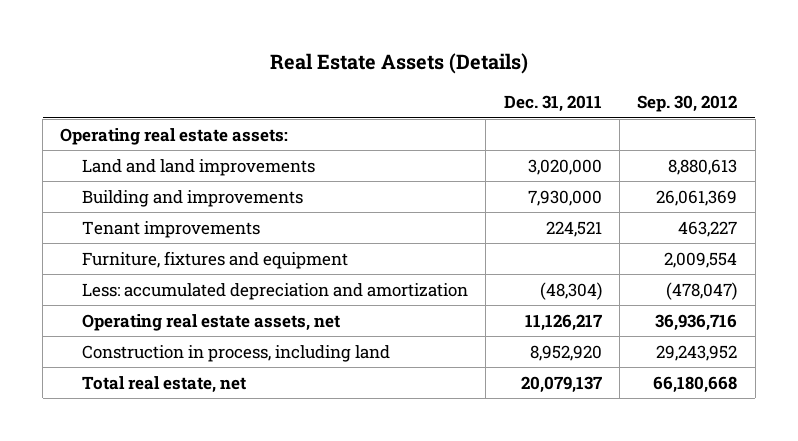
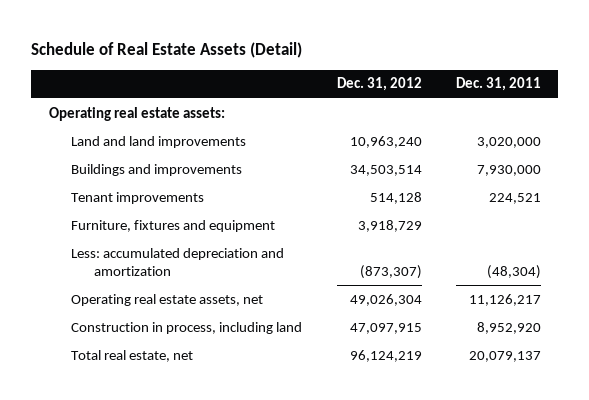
- Real Estate Assets (Details)
+ Schedule of Real Estate Assets (Detail)
- | Dec. 31, 2011 | Sep. 30, 2012
+ | Dec. 31, 2012 | Dec. 31, 2011
- Building and improvements | 7,930,000 | 26,061,369
+ Buildings and improvements | 34,503,514 | 7,930,000

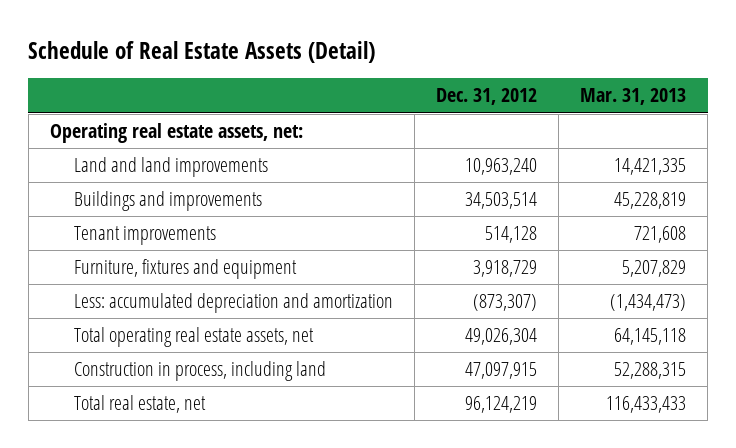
- | Dec. 31, 2012 | Dec. 31, 2011
+ | Dec. 31, 2012 | Mar. 31, 2013
- Operating real estate assets:
+ Operating real estate assets, net:
- Operating real estate assets, net | 49,026,304 | 11,126,217
+ Total operating real estate assets, net | 49,026,304 | 64,145,118

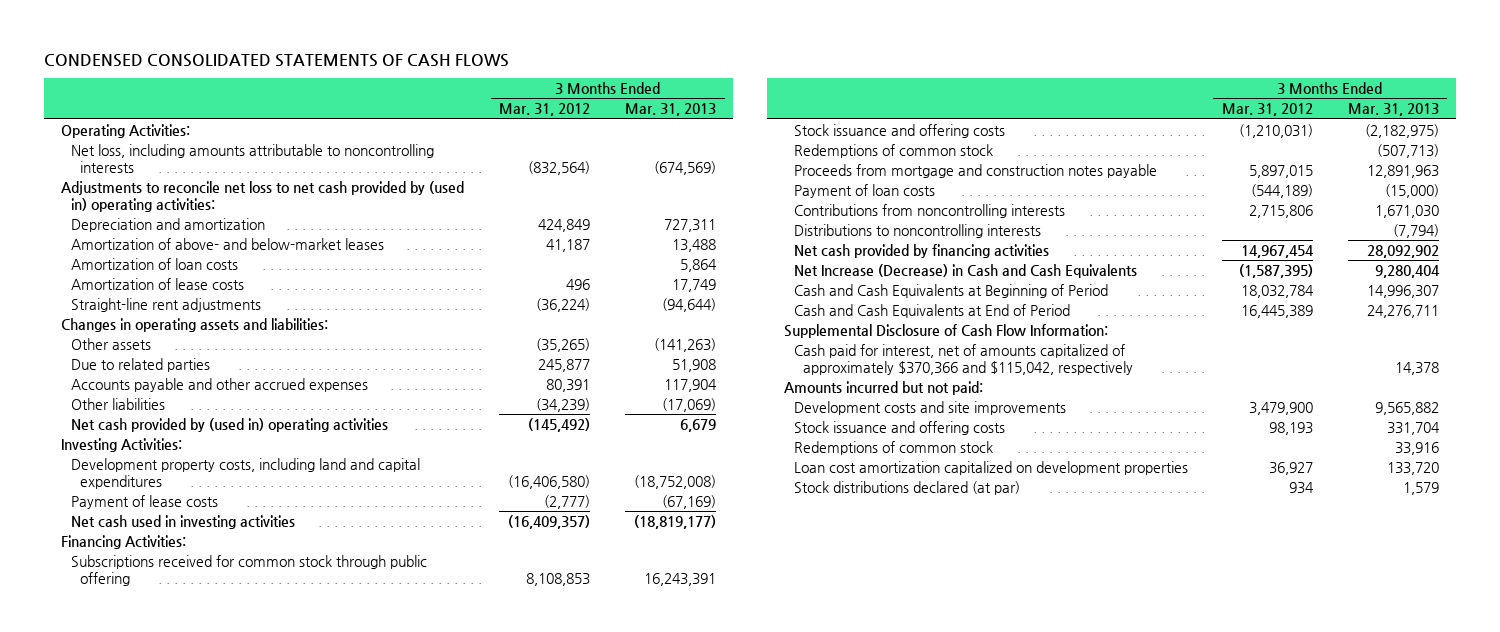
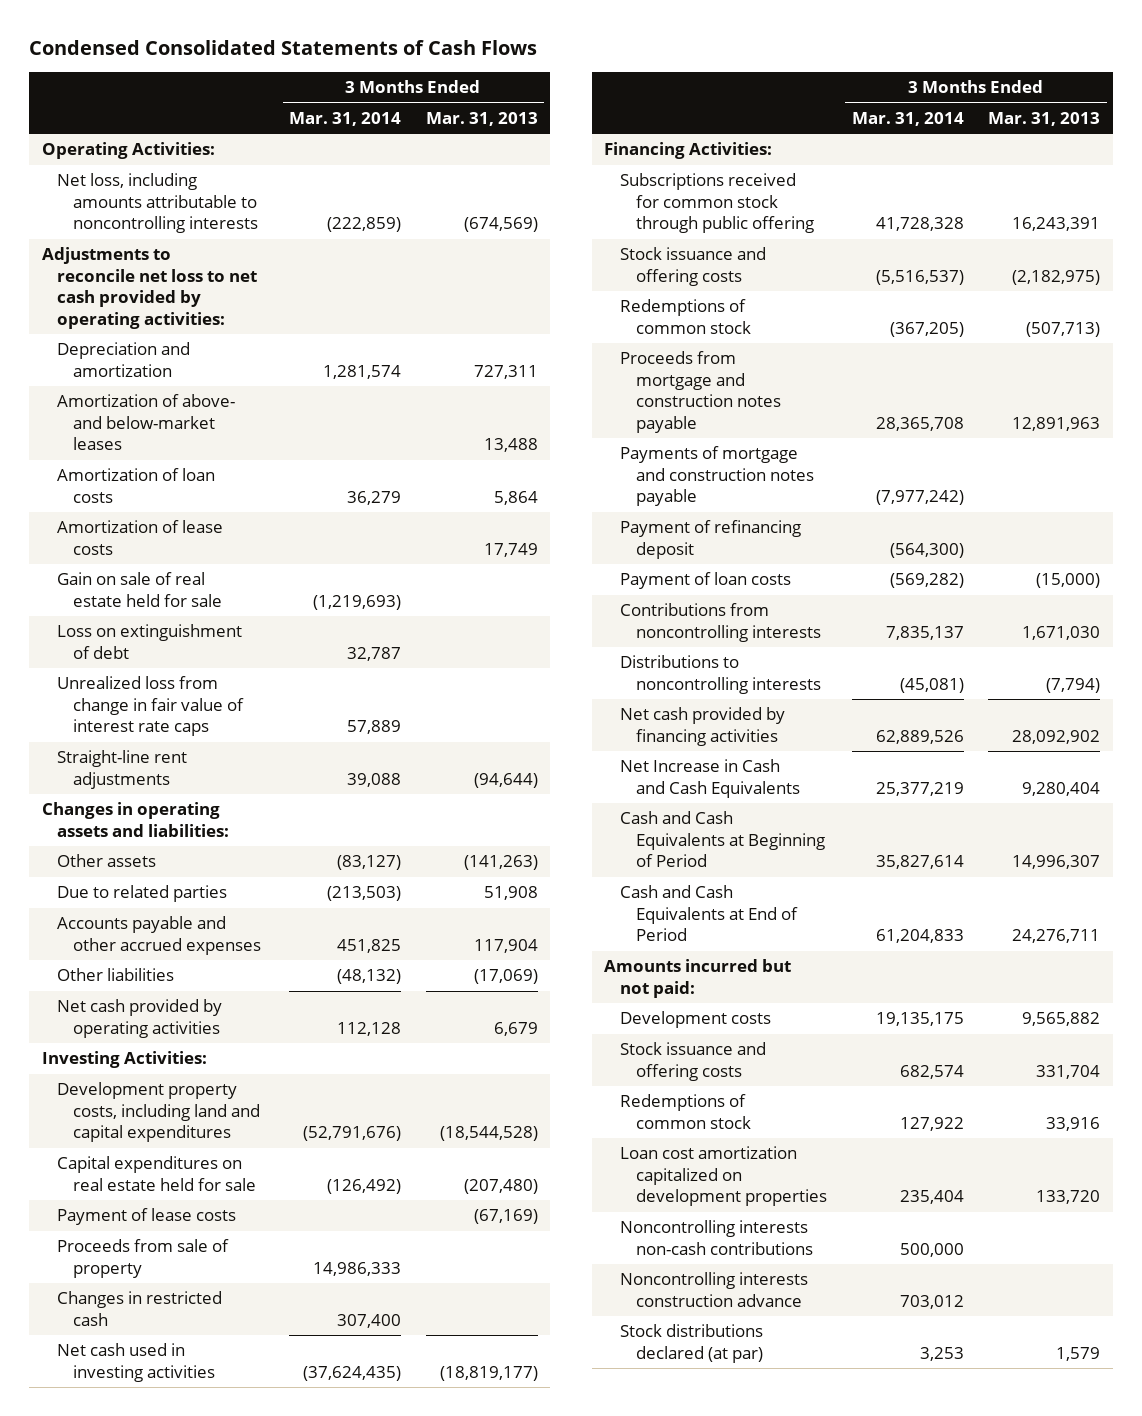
- CONDENSED CONSOLIDATED STATEMENTS OF CASH FLOWS
+ Condensed Consolidated Statements of Cash Flows
- | 3 Months Ended Mar. 31, 2012 | 3 Months Ended Mar. 31, 2013
+ | 3 Months Ended Mar. 31, 2014 | 3 Months Ended Mar. 31, 2013
- Adjustments to reconcile net loss to net cash provided by (used in) operating activities:
+ Adjustments to reconcile net loss to net cash provided by operating activities:
+ Gain on sale of real estate held for sale | (1,219,693) |
+ Loss on extinguishment of debt | 32,787 |
+ Unrealized loss from change in fair value of interest rate caps | 57,889 |
- Net cash provided by (used in) operating activities | (145,492) | 6,679
+ Net cash provided by operating activities | 112,128 | 6,679
- Development property costs, including land and capital expenditures | (16,406,580) | (18,752,008)
+ Development property costs, including land and capital expenditures | (52,791,676) | (18,544,528)
+ Capital expenditures on real estate held for sale | (126,492) | (207,480)
+ Proceeds from sale of property | 14,986,333 |
+ Changes in restricted cash | 307,400 |
+ Payments of mortgage and construction notes payable | (7,977,242) |
+ Payment of refinancing deposit | (564,300) |
- Net Increase (Decrease) in Cash and Cash Equivalents | (1,587,395) | 9,280,404
+ Net Increase in Cash and Cash Equivalents | 25,377,219 | 9,280,404
- Supplemental Disclosure of Cash Flow Information:
- Cash paid for interest, net of amounts capitalized of approximately $370,366 and $115,042, respectively | | 14,378
- Development costs and site improvements | 3,479,900 | 9,565,882
+ Development costs | 19,135,175 | 9,565,882
+ Noncontrolling interests non-cash contributions | 500,000 |
+ Noncontrolling interests construction advance | 703,012 |

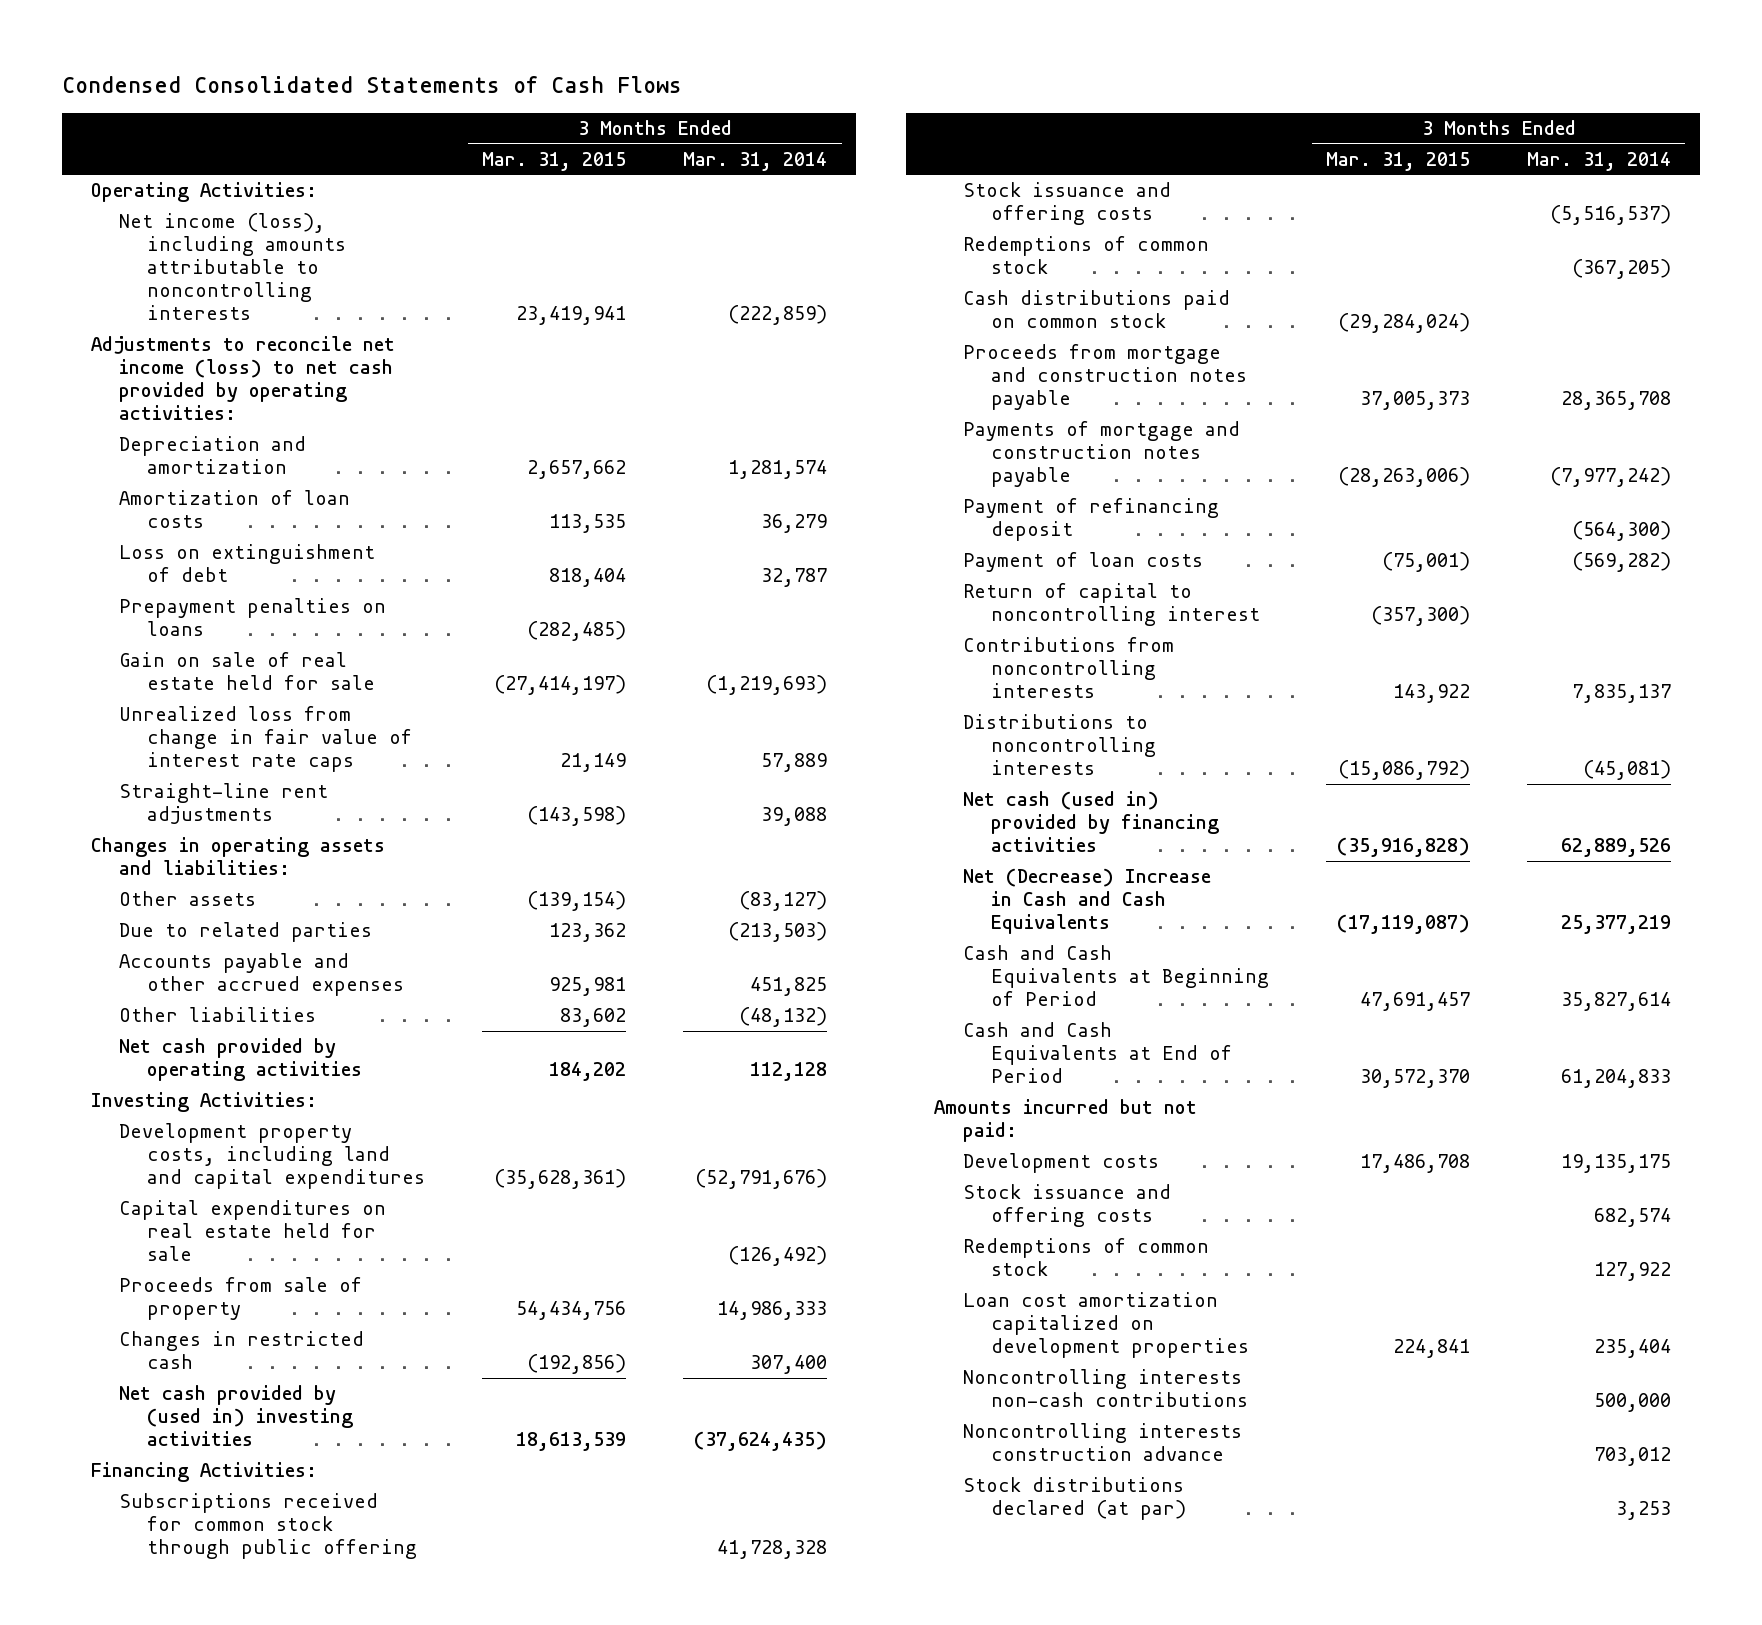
- | 3 Months Ended Mar. 31, 2014 | 3 Months Ended Mar. 31, 2013
+ | 3 Months Ended Mar. 31, 2015 | 3 Months Ended Mar. 31, 2014
- Net loss, including amounts attributable to noncontrolling interests | (222,859) | (674,569)
- Adjustments to reconcile net loss to net cash provided by operating activities:
+ Net income (loss), including amounts attributable to noncontrolling interests | 23,419,941 | (222,859)
+ Adjustments to reconcile net income (loss) to net cash provided by operating activities:
- Amortization of above- and below-market leases | | 13,488
- Amortization of lease costs | | 17,749
+ Prepayment penalties on loans | (282,485) |
moved down: Gain on sale of real estate held for sale | (27,414,197) | (1,219,693)
- Payment of lease costs | | (67,169)
- Net cash used in investing activities | (37,624,435) | (18,819,177)
+ Net cash provided by (used in) investing activities | 18,613,539 | (37,624,435)
+ Cash distributions paid on common stock | (29,284,024) |
+ Return of capital to noncontrolling interest | (357,300) |
- Net cash provided by financing activities | 62,889,526 | 28,092,902
- Net Increase in Cash and Cash Equivalents | 25,377,219 | 9,280,404
+ Net cash (used in) provided by financing activities | (35,916,828) | 62,889,526
+ Net (Decrease) Increase in Cash and Cash Equivalents | (17,119,087) | 25,377,219

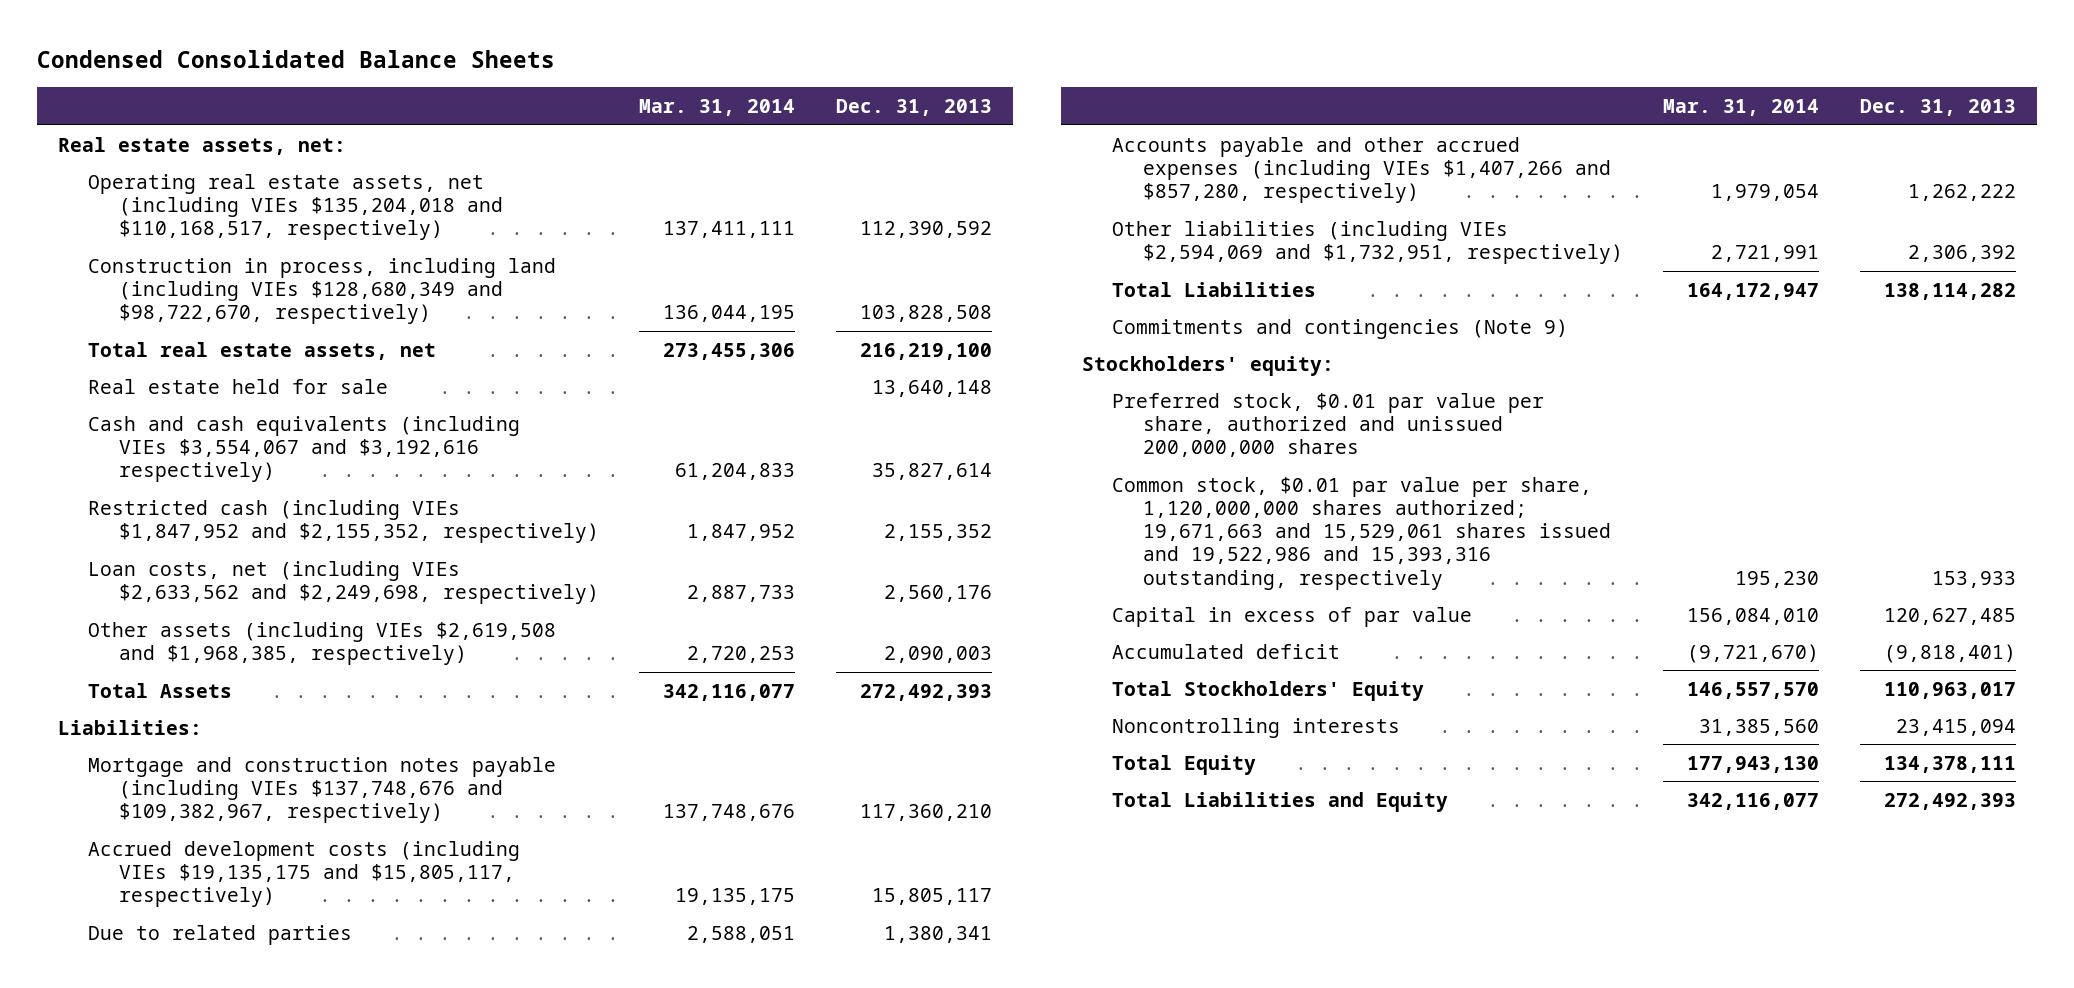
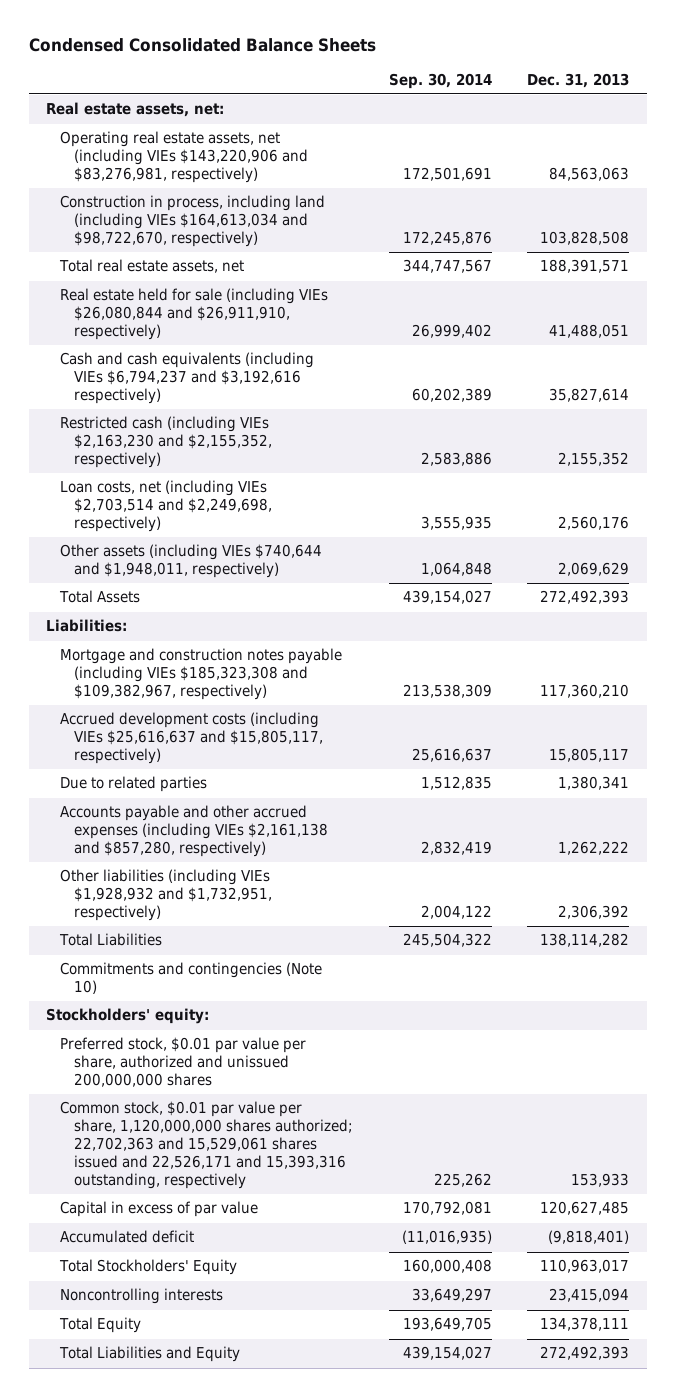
- | Mar. 31, 2014 | Dec. 31, 2013
+ | Sep. 30, 2014 | Dec. 31, 2013
- Operating real estate assets, net (including VIEs $135,204,018 and $110,168,517, respectively) | 137,411,111 | 112,390,592
- Construction in process, including land (including VIEs $128,680,349 and $98,722,670, respectively) | 136,044,195 | 103,828,508
- Total real estate assets, net | 273,455,306 | 216,219,100
- Real estate held for sale | | 13,640,148
- Cash and cash equivalents (including VIEs $3,554,067 and $3,192,616 respectively) | 61,204,833 | 35,827,614
- Restricted cash (including VIEs $1,847,952 and $2,155,352, respectively) | 1,847,952 | 2,155,352
- Loan costs, net (including VIEs $2,633,562 and $2,249,698, respectively) | 2,887,733 | 2,560,176
- Other assets (including VIEs $2,619,508 and $1,968,385, respectively) | 2,720,253 | 2,090,003
+ Operating real estate assets, net (including VIEs $143,220,906 and $83,276,981, respectively) | 172,501,691 | 84,563,063
+ Construction in process, including land (including VIEs $164,613,034 and $98,722,670, respectively) | 172,245,876 | 103,828,508
+ Total real estate assets, net | 344,747,567 | 188,391,571
+ Real estate held for sale (including VIEs $26,080,844 and $26,911,910, respectively) | 26,999,402 | 41,488,051
+ Cash and cash equivalents (including VIEs $6,794,237 and $3,192,616 respectively) | 60,202,389 | 35,827,614
+ Restricted cash (including VIEs $2,163,230 and $2,155,352, respectively) | 2,583,886 | 2,155,352
+ Loan costs, net (including VIEs $2,703,514 and $2,249,698, respectively) | 3,555,935 | 2,560,176
+ Other assets (including VIEs $740,644 and $1,948,011, respectively) | 1,064,848 | 2,069,629
- Mortgage and construction notes payable (including VIEs $137,748,676 and $109,382,967, respectively) | 137,748,676 | 117,360,210
- Accrued development costs (including VIEs $19,135,175 and $15,805,117, respectively) | 19,135,175 | 15,805,117
+ Mortgage and construction notes payable (including VIEs $185,323,308 and $109,382,967, respectively) | 213,538,309 | 117,360,210
+ Accrued development costs (including VIEs $25,616,637 and $15,805,117, respectively) | 25,616,637 | 15,805,117
- Accounts payable and other accrued expenses (including VIEs $1,407,266 and $857,280, respectively) | 1,979,054 | 1,262,222
- Other liabilities (including VIEs $2,594,069 and $1,732,951, respectively) | 2,721,991 | 2,306,392
+ Accounts payable and other accrued expenses (including VIEs $2,161,138 and $857,280, respectively) | 2,832,419 | 1,262,222
+ Other liabilities (including VIEs $1,928,932 and $1,732,951, respectively) | 2,004,122 | 2,306,392
- Commitments and contingencies (Note 9)
+ Commitments and contingencies (Note 10)
- Common stock, $0.01 par value per share, 1,120,000,000 shares authorized; 19,671,663 and 15,529,061 shares issued and 19,522,986 and 15,393,316 outstanding, respectively | 195,230 | 153,933
+ Common stock, $0.01 par value per share, 1,120,000,000 shares authorized; 22,702,363 and 15,529,061 shares issued and 22,526,171 and 15,393,316 outstanding, respectively | 225,262 | 153,933

